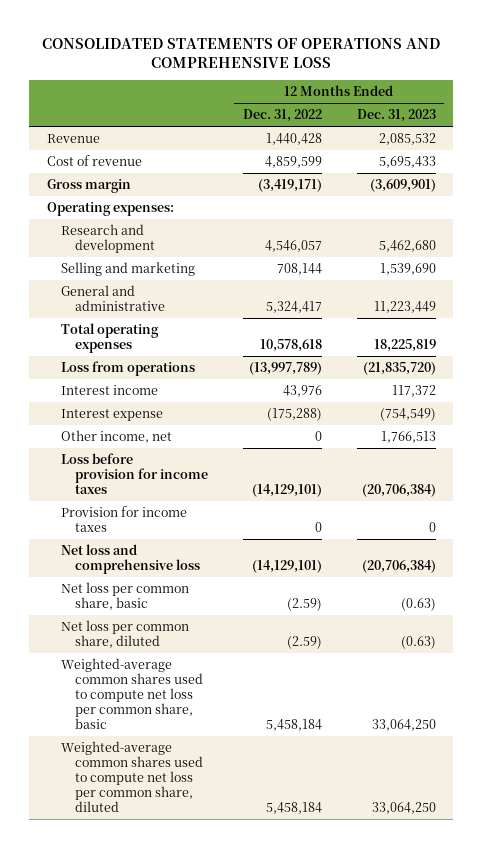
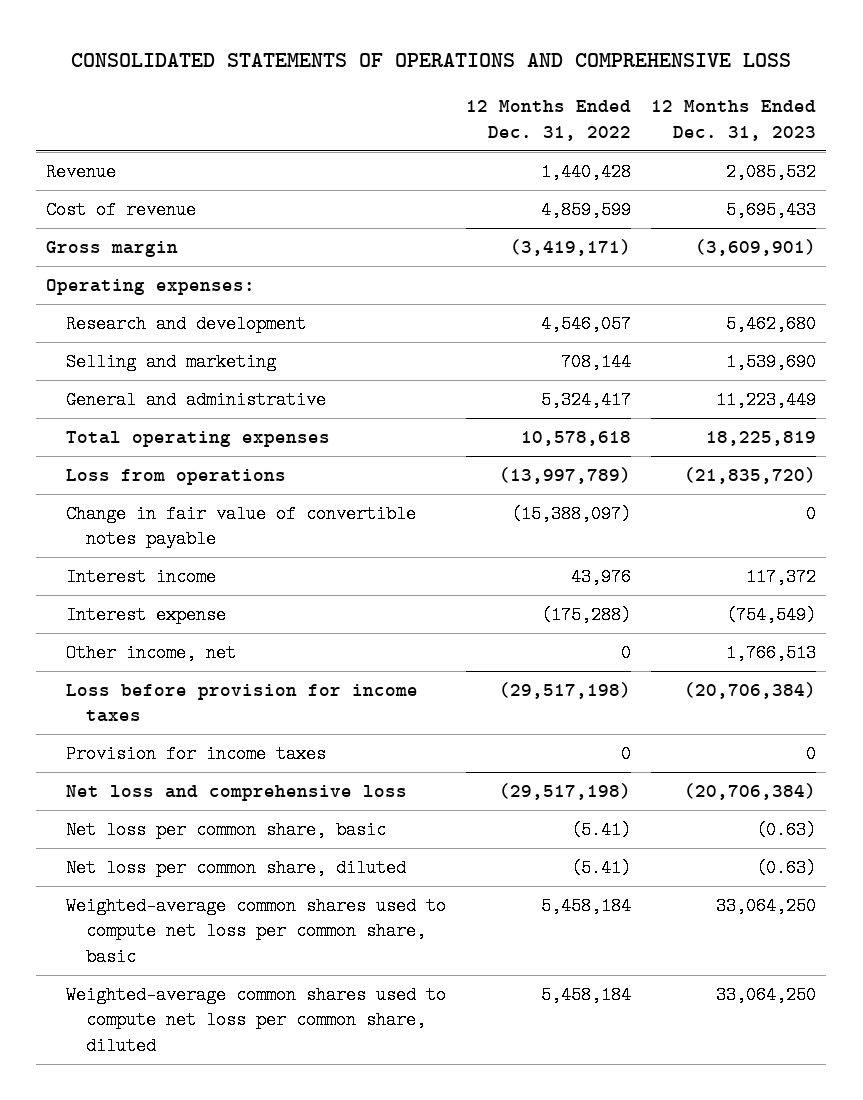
+ Change in fair value of convertible notes payable | (15,388,097) | 0
- Loss before provision for income taxes | (14,129,101) | (20,706,384)
+ Loss before provision for income taxes | (29,517,198) | (20,706,384)
- Net loss and comprehensive loss | (14,129,101) | (20,706,384)
- Net loss per common share, basic | (2.59) | (0.63)
- Net loss per common share, diluted | (2.59) | (0.63)
+ Net loss and comprehensive loss | (29,517,198) | (20,706,384)
+ Net loss per common share, basic | (5.41) | (0.63)
+ Net loss per common share, diluted | (5.41) | (0.63)

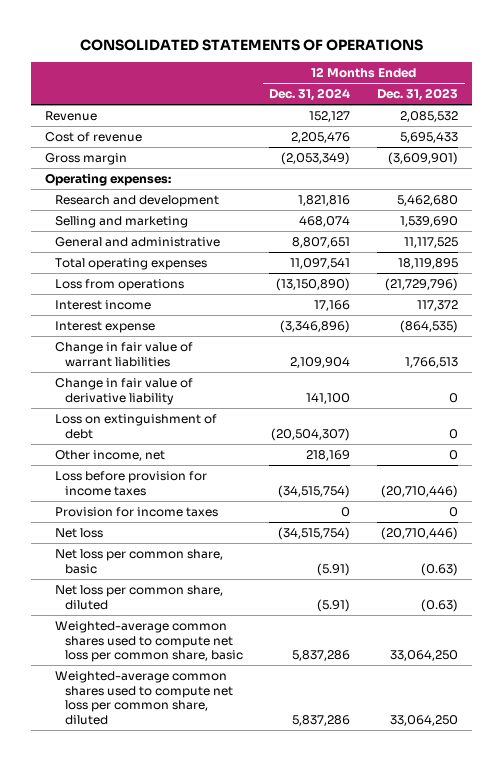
- CONSOLIDATED STATEMENTS OF OPERATIONS AND COMPREHENSIVE LOSS
+ CONSOLIDATED STATEMENTS OF OPERATIONS
- | 12 Months Ended Dec. 31, 2022 | 12 Months Ended Dec. 31, 2023
+ | 12 Months Ended Dec. 31, 2024 | 12 Months Ended Dec. 31, 2023
- General and administrative | 5,324,417 | 11,223,449
- Total operating expenses | 10,578,618 | 18,225,819
- Loss from operations | (13,997,789) | (21,835,720)
- Change in fair value of convertible notes payable | (15,388,097) | 0
+ General and administrative | 8,807,651 | 11,117,525
+ Total operating expenses | 11,097,541 | 18,119,895
+ Loss from operations | (13,150,890) | (21,729,796)
- Interest expense | (175,288) | (754,549)
- Other income, net | 0 | 1,766,513
- Loss before provision for income taxes | (29,517,198) | (20,706,384)
+ Interest expense | (3,346,896) | (864,535)
+ Change in fair value of warrant liabilities | 2,109,904 | 1,766,513
+ Change in fair value of derivative liability | 141,100 | 0
+ Loss on extinguishment of debt | (20,504,307) | 0
+ Other income, net | 218,169 | 0
+ Loss before provision for income taxes | (34,515,754) | (20,710,446)
- Net loss and comprehensive loss | (29,517,198) | (20,706,384)
+ Net loss | (34,515,754) | (20,710,446)

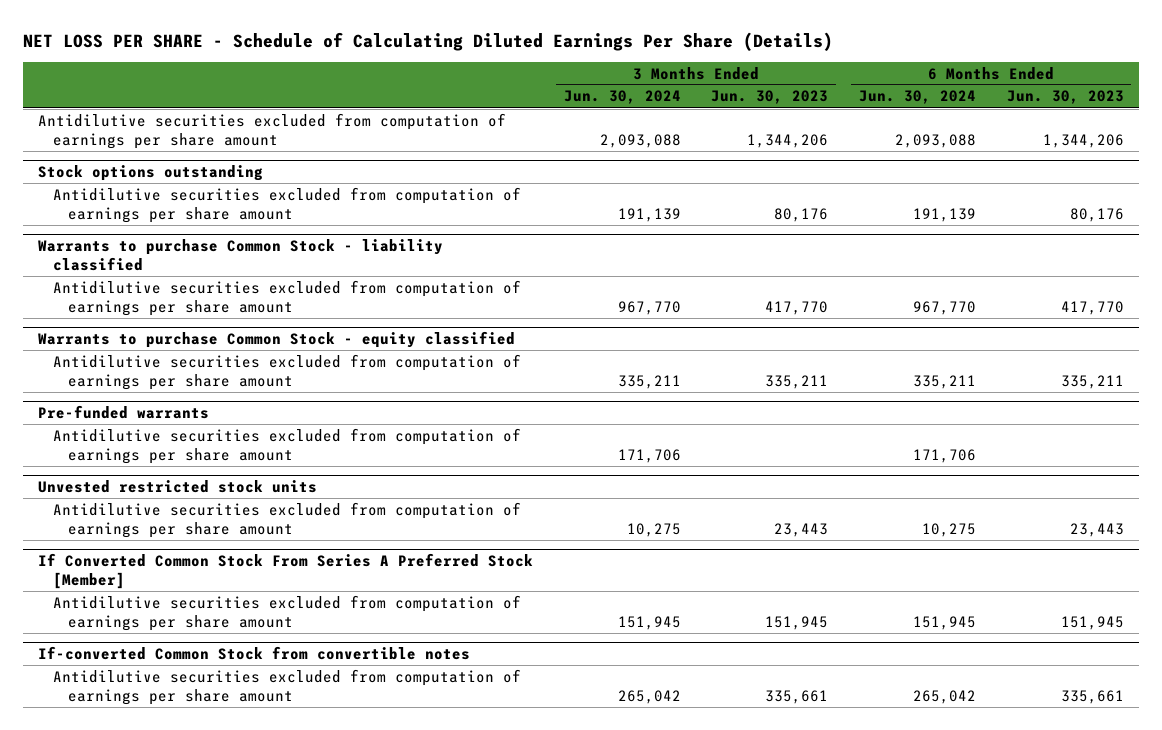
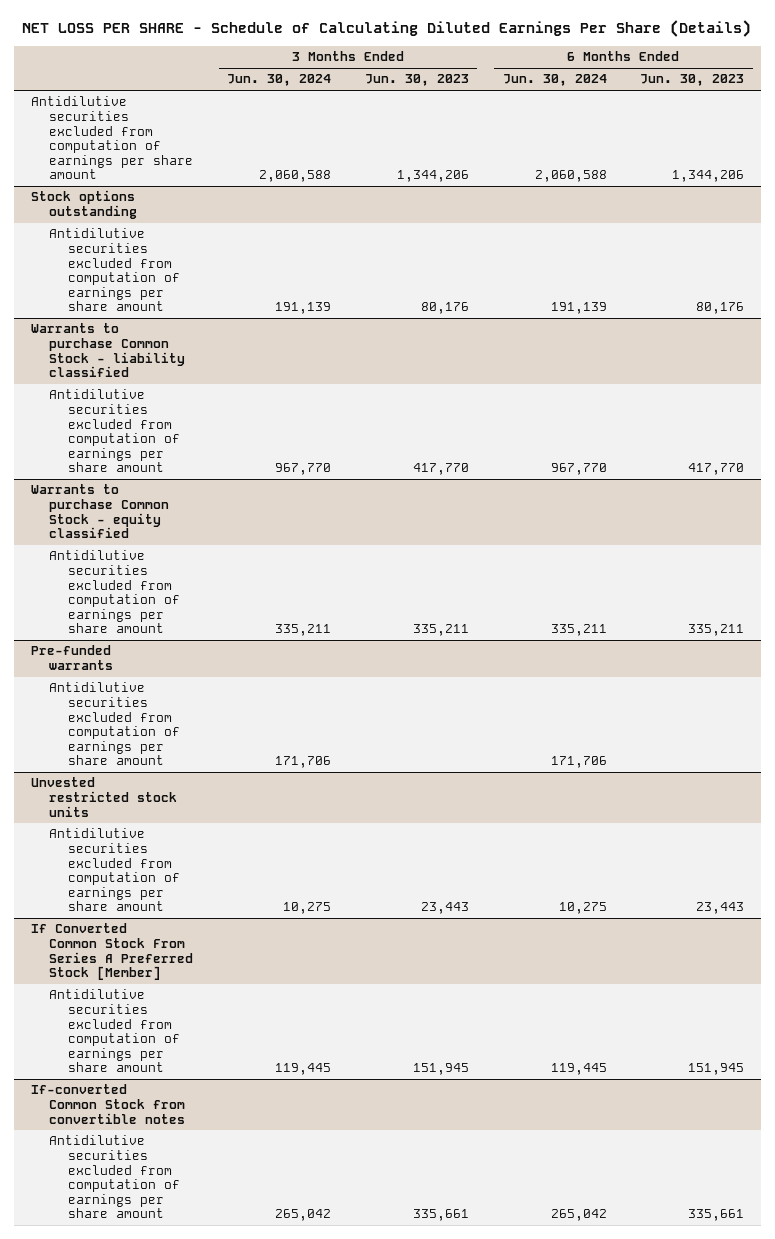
- Antidilutive securities excluded from computation of earnings per share amount | 2,093,088 | 1,344,206 | 2,093,088 | 1,344,206
+ Antidilutive securities excluded from computation of earnings per share amount | 2,060,588 | 1,344,206 | 2,060,588 | 1,344,206
@ If Converted Common Stock From Series A Preferred Stock [Member]
- Antidilutive securities excluded from computation of earnings per share amount | 151,945 | 151,945 | 151,945 | 151,945
+ Antidilutive securities excluded from computation of earnings per share amount | 119,445 | 151,945 | 119,445 | 151,945

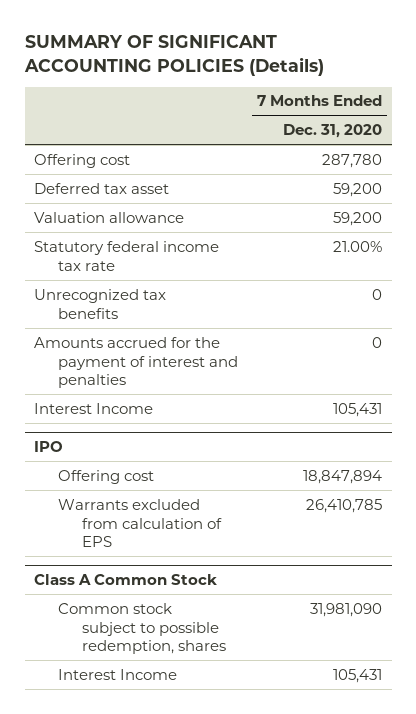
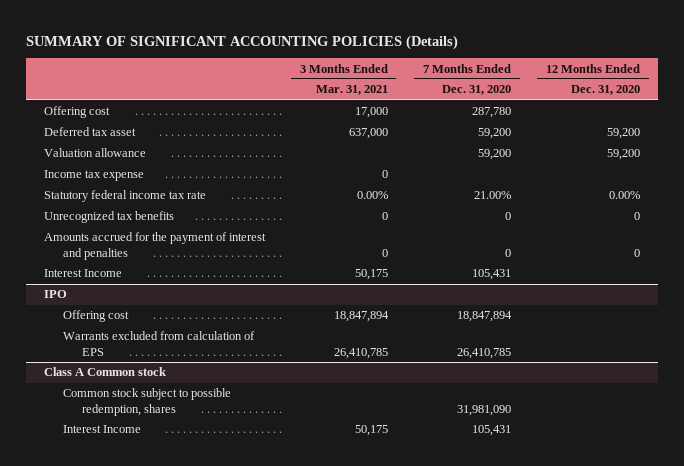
- | 7 Months Ended Dec. 31, 2020
+ | 3 Months Ended Mar. 31, 2021 | 7 Months Ended Dec. 31, 2020 | 12 Months Ended Dec. 31, 2020
+ Income tax expense | 0 | |
- Class A Common Stock
+ Class A Common stock

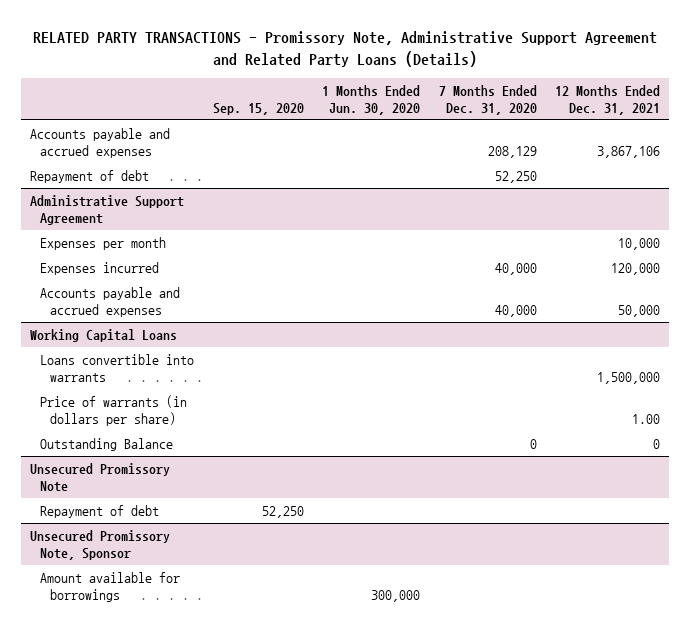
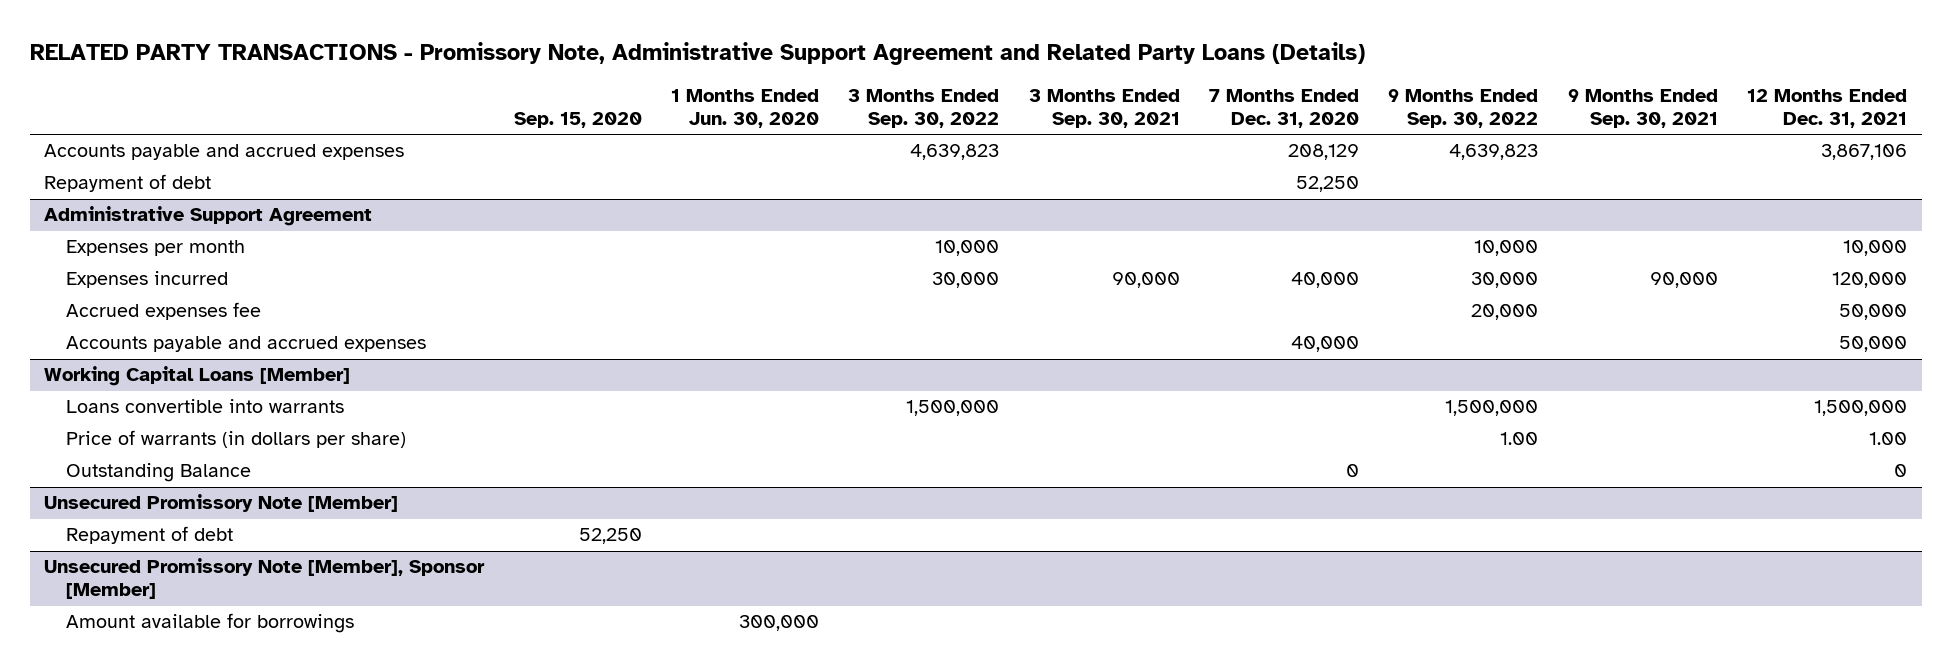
- | Sep. 15, 2020 | 1 Months Ended Jun. 30, 2020 | 7 Months Ended Dec. 31, 2020 | 12 Months Ended Dec. 31, 2021
+ | Sep. 15, 2020 | 1 Months Ended Jun. 30, 2020 | 3 Months Ended Sep. 30, 2022 | 3 Months Ended Sep. 30, 2021 | 7 Months Ended Dec. 31, 2020 | 9 Months Ended Sep. 30, 2022 | 9 Months Ended Sep. 30, 2021 | 12 Months Ended Dec. 31, 2021
@ Administrative Support Agreement
+ Accrued expenses fee | | | | | | 20,000 | | 50,000
- Working Capital Loans
+ Working Capital Loans [Member]
- Unsecured Promissory Note
+ Unsecured Promissory Note [Member]
- Unsecured Promissory Note, Sponsor
+ Unsecured Promissory Note [Member], Sponsor [Member]

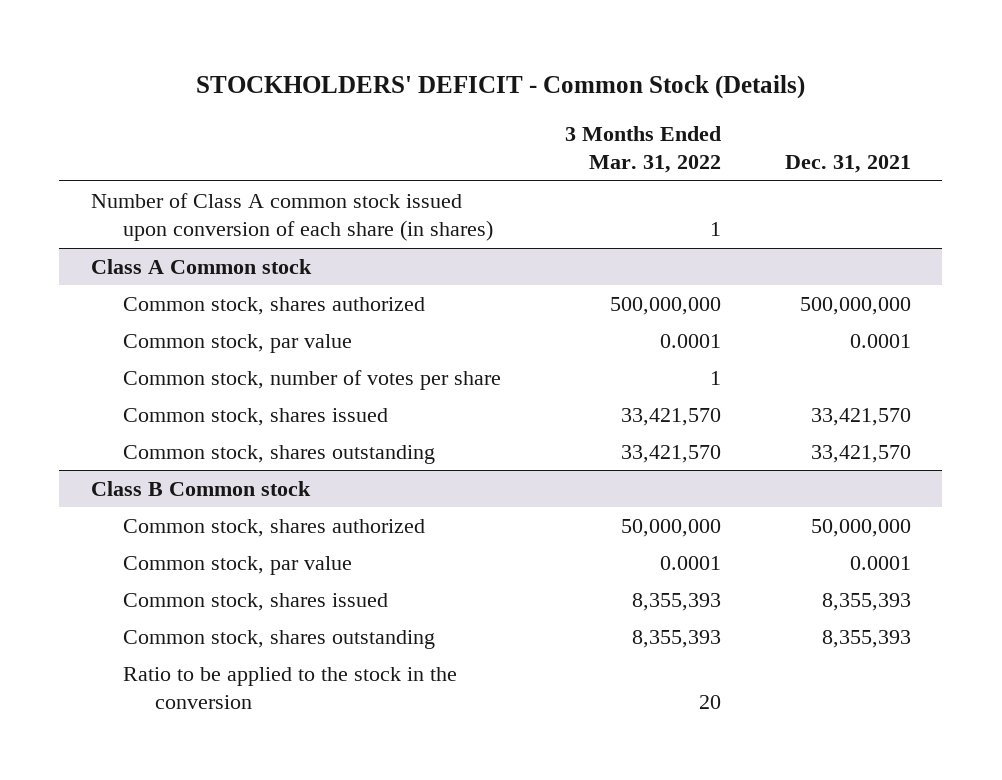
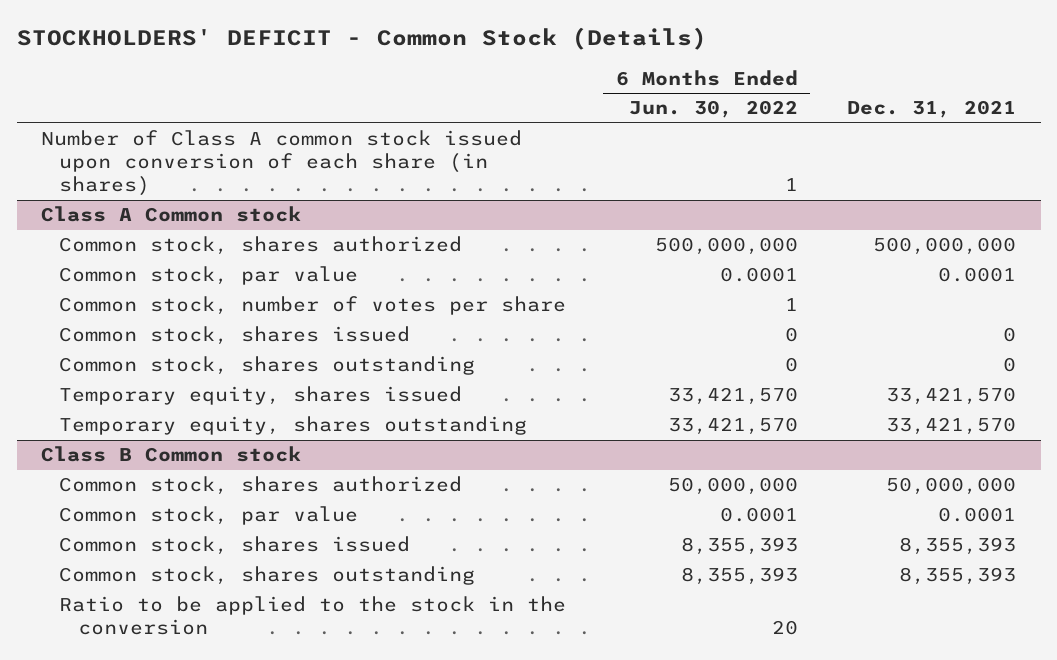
- | 3 Months Ended Mar. 31, 2022 | Dec. 31, 2021
+ | 6 Months Ended Jun. 30, 2022 | Dec. 31, 2021
@ Class A Common stock
- Common stock, shares issued | 33,421,570 | 33,421,570
- Common stock, shares outstanding | 33,421,570 | 33,421,570
+ Common stock, shares issued | 0 | 0
+ Common stock, shares outstanding | 0 | 0
+ Temporary equity, shares issued | 33,421,570 | 33,421,570
+ Temporary equity, shares outstanding | 33,421,570 | 33,421,570

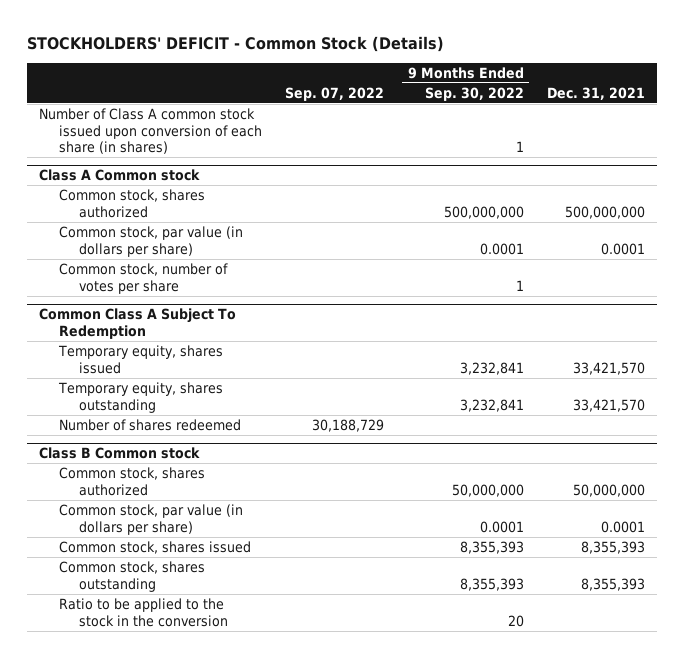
- | 6 Months Ended Jun. 30, 2022 | Dec. 31, 2021
+ | Sep. 07, 2022 | 9 Months Ended Sep. 30, 2022 | Dec. 31, 2021
@ Class A Common stock
- Common stock, par value | 0.0001 | 0.0001
+ Common stock, par value (in dollars per share) | | 0.0001 | 0.0001
- Common stock, shares issued | 0 | 0
- Common stock, shares outstanding | 0 | 0
+ Common Class A Subject To Redemption
+ Number of shares redeemed | 30,188,729 | |
@ Class B Common stock
- Common stock, par value | 0.0001 | 0.0001
+ Common stock, par value (in dollars per share) | | 0.0001 | 0.0001

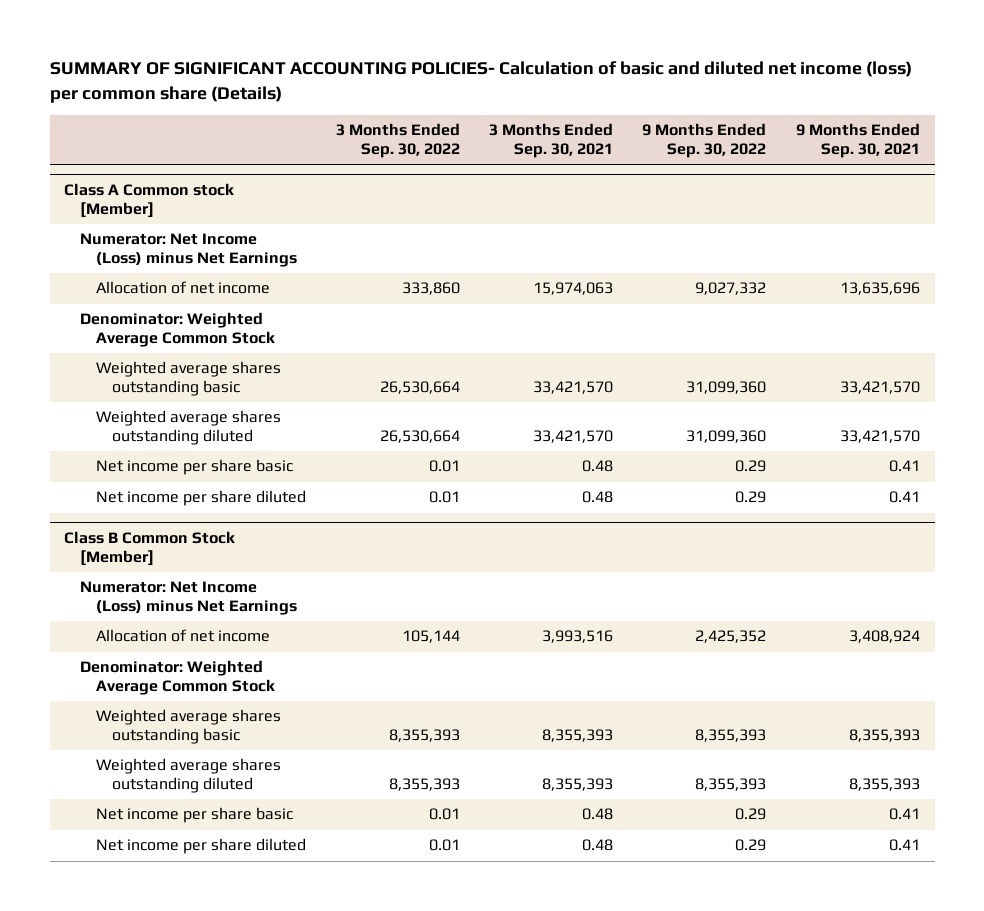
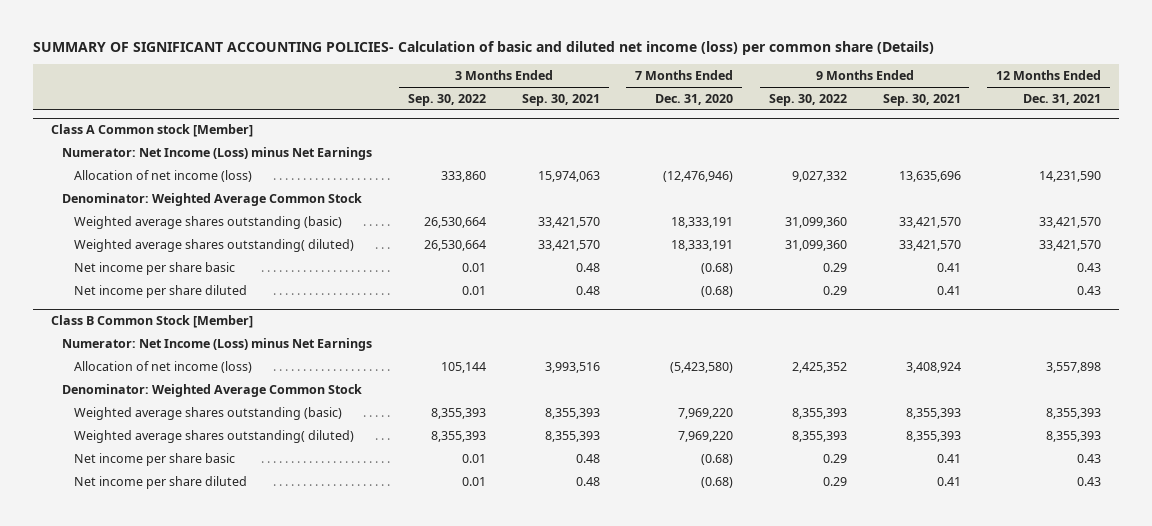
- | 3 Months Ended Sep. 30, 2022 | 3 Months Ended Sep. 30, 2021 | 9 Months Ended Sep. 30, 2022 | 9 Months Ended Sep. 30, 2021
+ | 3 Months Ended Sep. 30, 2022 | 3 Months Ended Sep. 30, 2021 | 7 Months Ended Dec. 31, 2020 | 9 Months Ended Sep. 30, 2022 | 9 Months Ended Sep. 30, 2021 | 12 Months Ended Dec. 31, 2021
@ Class A Common stock [Member]
- Allocation of net income | 333,860 | 15,974,063 | 9,027,332 | 13,635,696
+ Allocation of net income (loss) | 333,860 | 15,974,063 | (12,476,946) | 9,027,332 | 13,635,696 | 14,231,590
- Weighted average shares outstanding basic | 26,530,664 | 33,421,570 | 31,099,360 | 33,421,570
- Weighted average shares outstanding diluted | 26,530,664 | 33,421,570 | 31,099,360 | 33,421,570
+ Weighted average shares outstanding (basic) | 26,530,664 | 33,421,570 | 18,333,191 | 31,099,360 | 33,421,570 | 33,421,570
+ Weighted average shares outstanding( diluted) | 26,530,664 | 33,421,570 | 18,333,191 | 31,099,360 | 33,421,570 | 33,421,570
@ Class B Common Stock [Member]
- Allocation of net income | 105,144 | 3,993,516 | 2,425,352 | 3,408,924
+ Allocation of net income (loss) | 105,144 | 3,993,516 | (5,423,580) | 2,425,352 | 3,408,924 | 3,557,898
- Weighted average shares outstanding basic | 8,355,393 | 8,355,393 | 8,355,393 | 8,355,393
- Weighted average shares outstanding diluted | 8,355,393 | 8,355,393 | 8,355,393 | 8,355,393
+ Weighted average shares outstanding (basic) | 8,355,393 | 8,355,393 | 7,969,220 | 8,355,393 | 8,355,393 | 8,355,393
+ Weighted average shares outstanding( diluted) | 8,355,393 | 8,355,393 | 7,969,220 | 8,355,393 | 8,355,393 | 8,355,393

